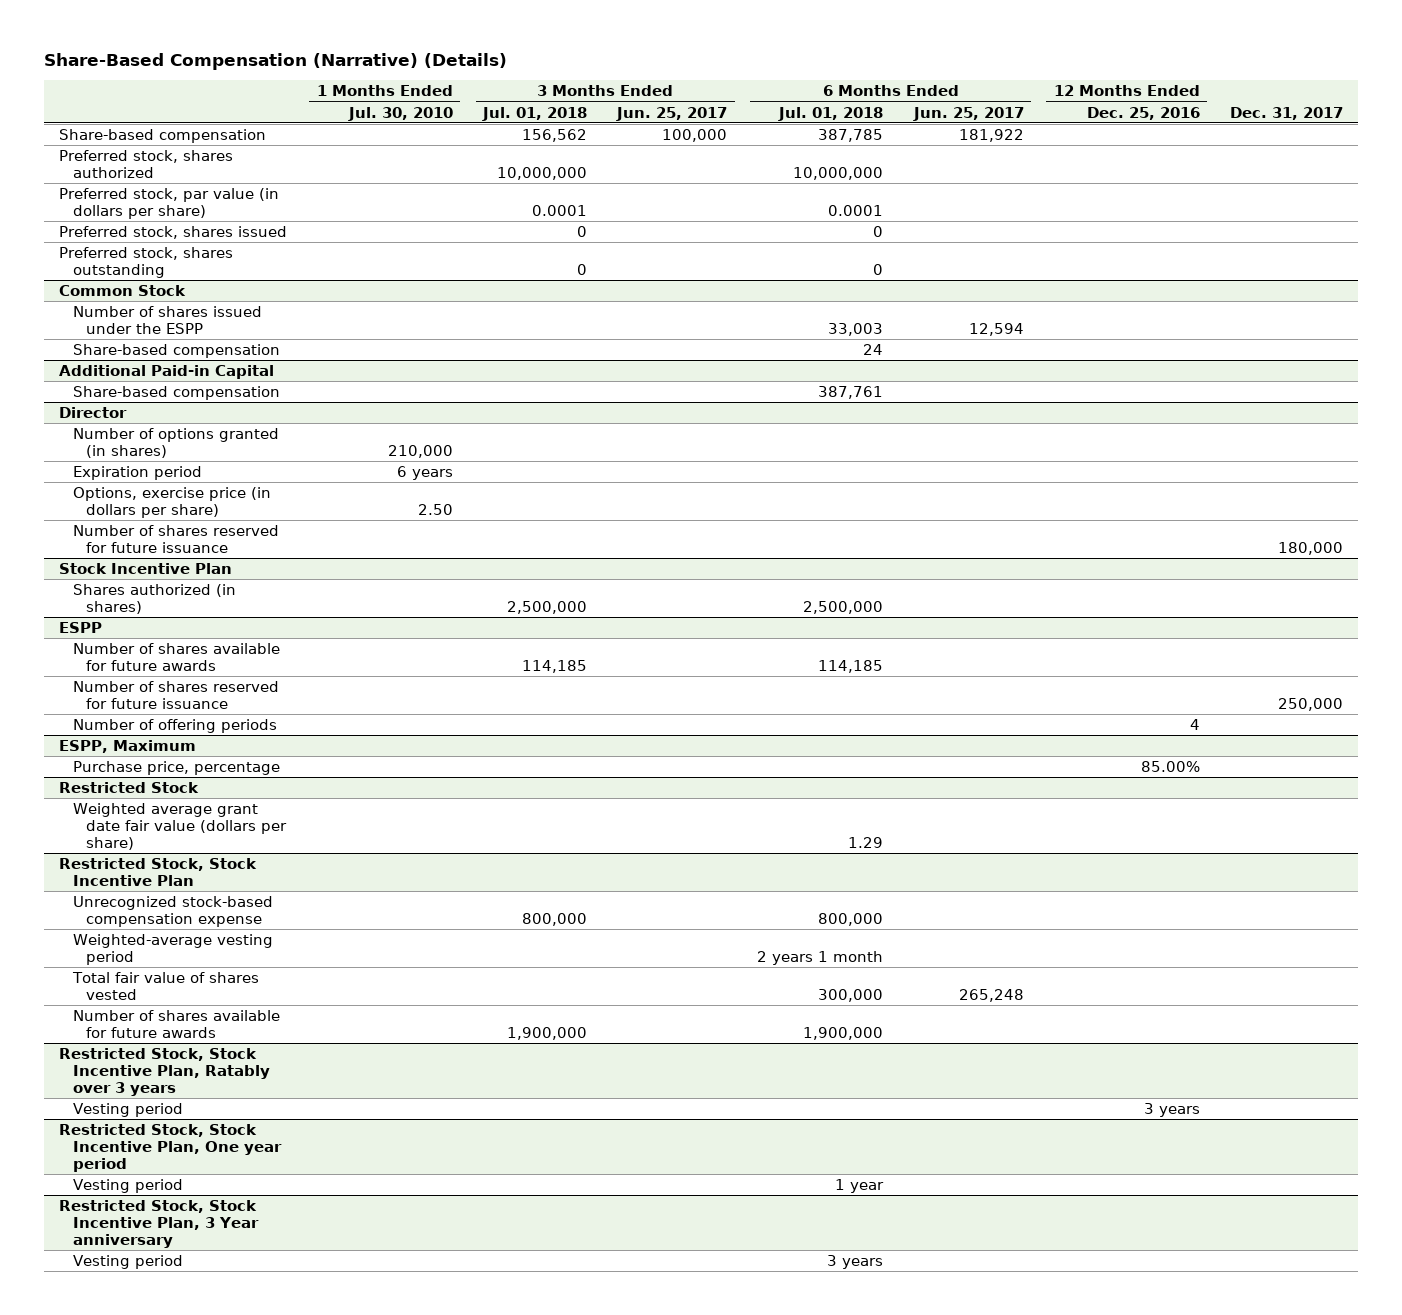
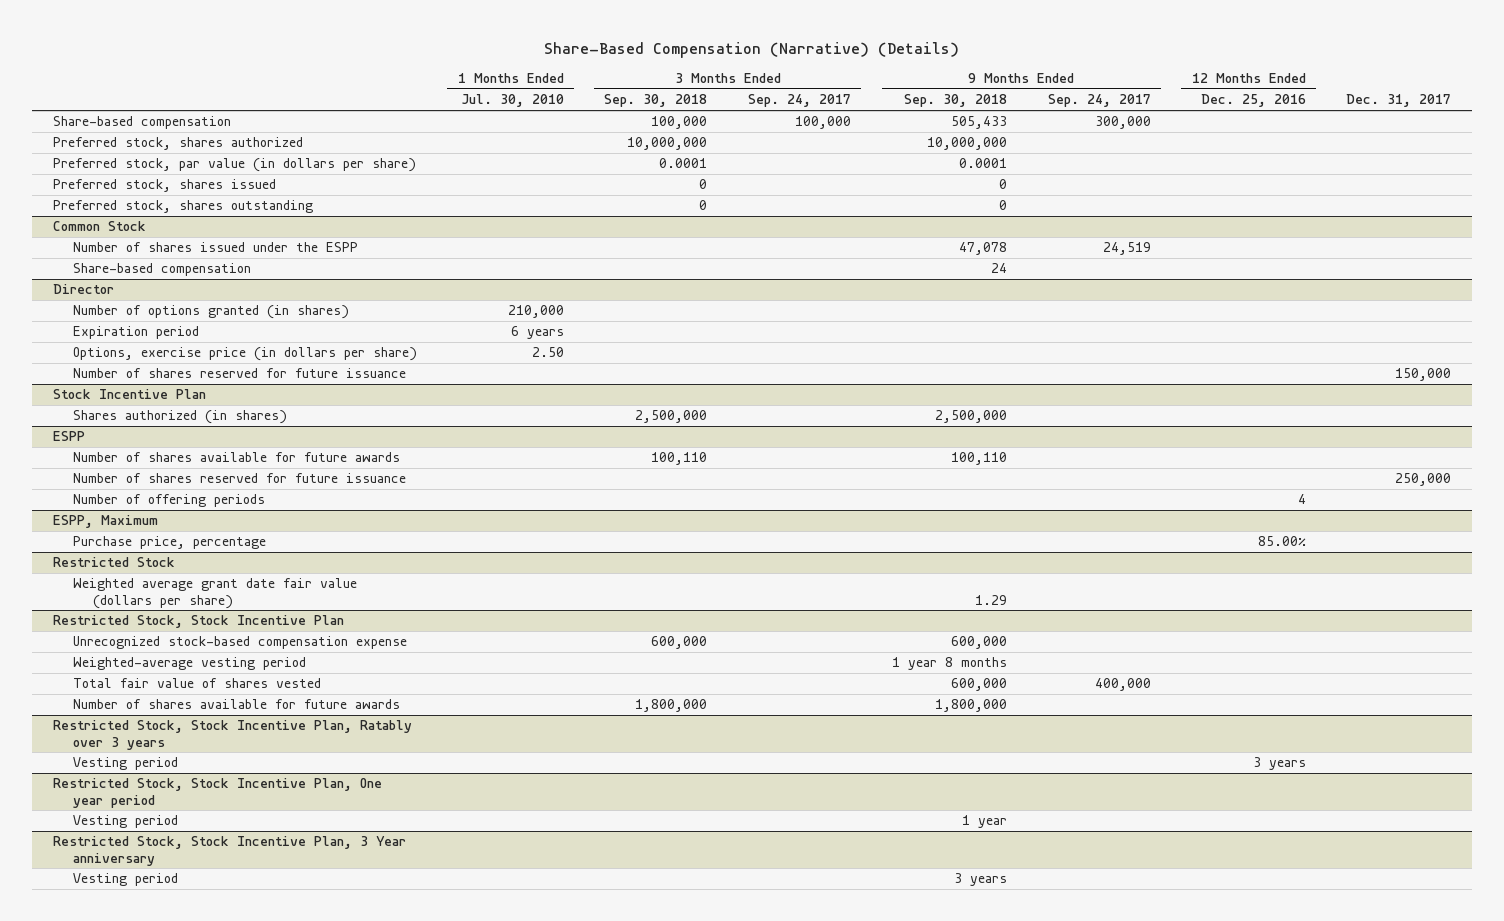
- | 1 Months Ended Jul. 30, 2010 | 3 Months Ended Jul. 01, 2018 | 3 Months Ended Jun. 25, 2017 | 6 Months Ended Jul. 01, 2018 | 6 Months Ended Jun. 25, 2017 | 12 Months Ended Dec. 25, 2016 | Dec. 31, 2017
+ | 1 Months Ended Jul. 30, 2010 | 3 Months Ended Sep. 30, 2018 | 3 Months Ended Sep. 24, 2017 | 9 Months Ended Sep. 30, 2018 | 9 Months Ended Sep. 24, 2017 | 12 Months Ended Dec. 25, 2016 | Dec. 31, 2017
- Additional Paid-in Capital
- Share-based compensation | | | | 387,761 | | |
@ Director
- Number of shares reserved for future issuance | | | | | | | 180,000
+ Number of shares reserved for future issuance | | | | | | | 150,000

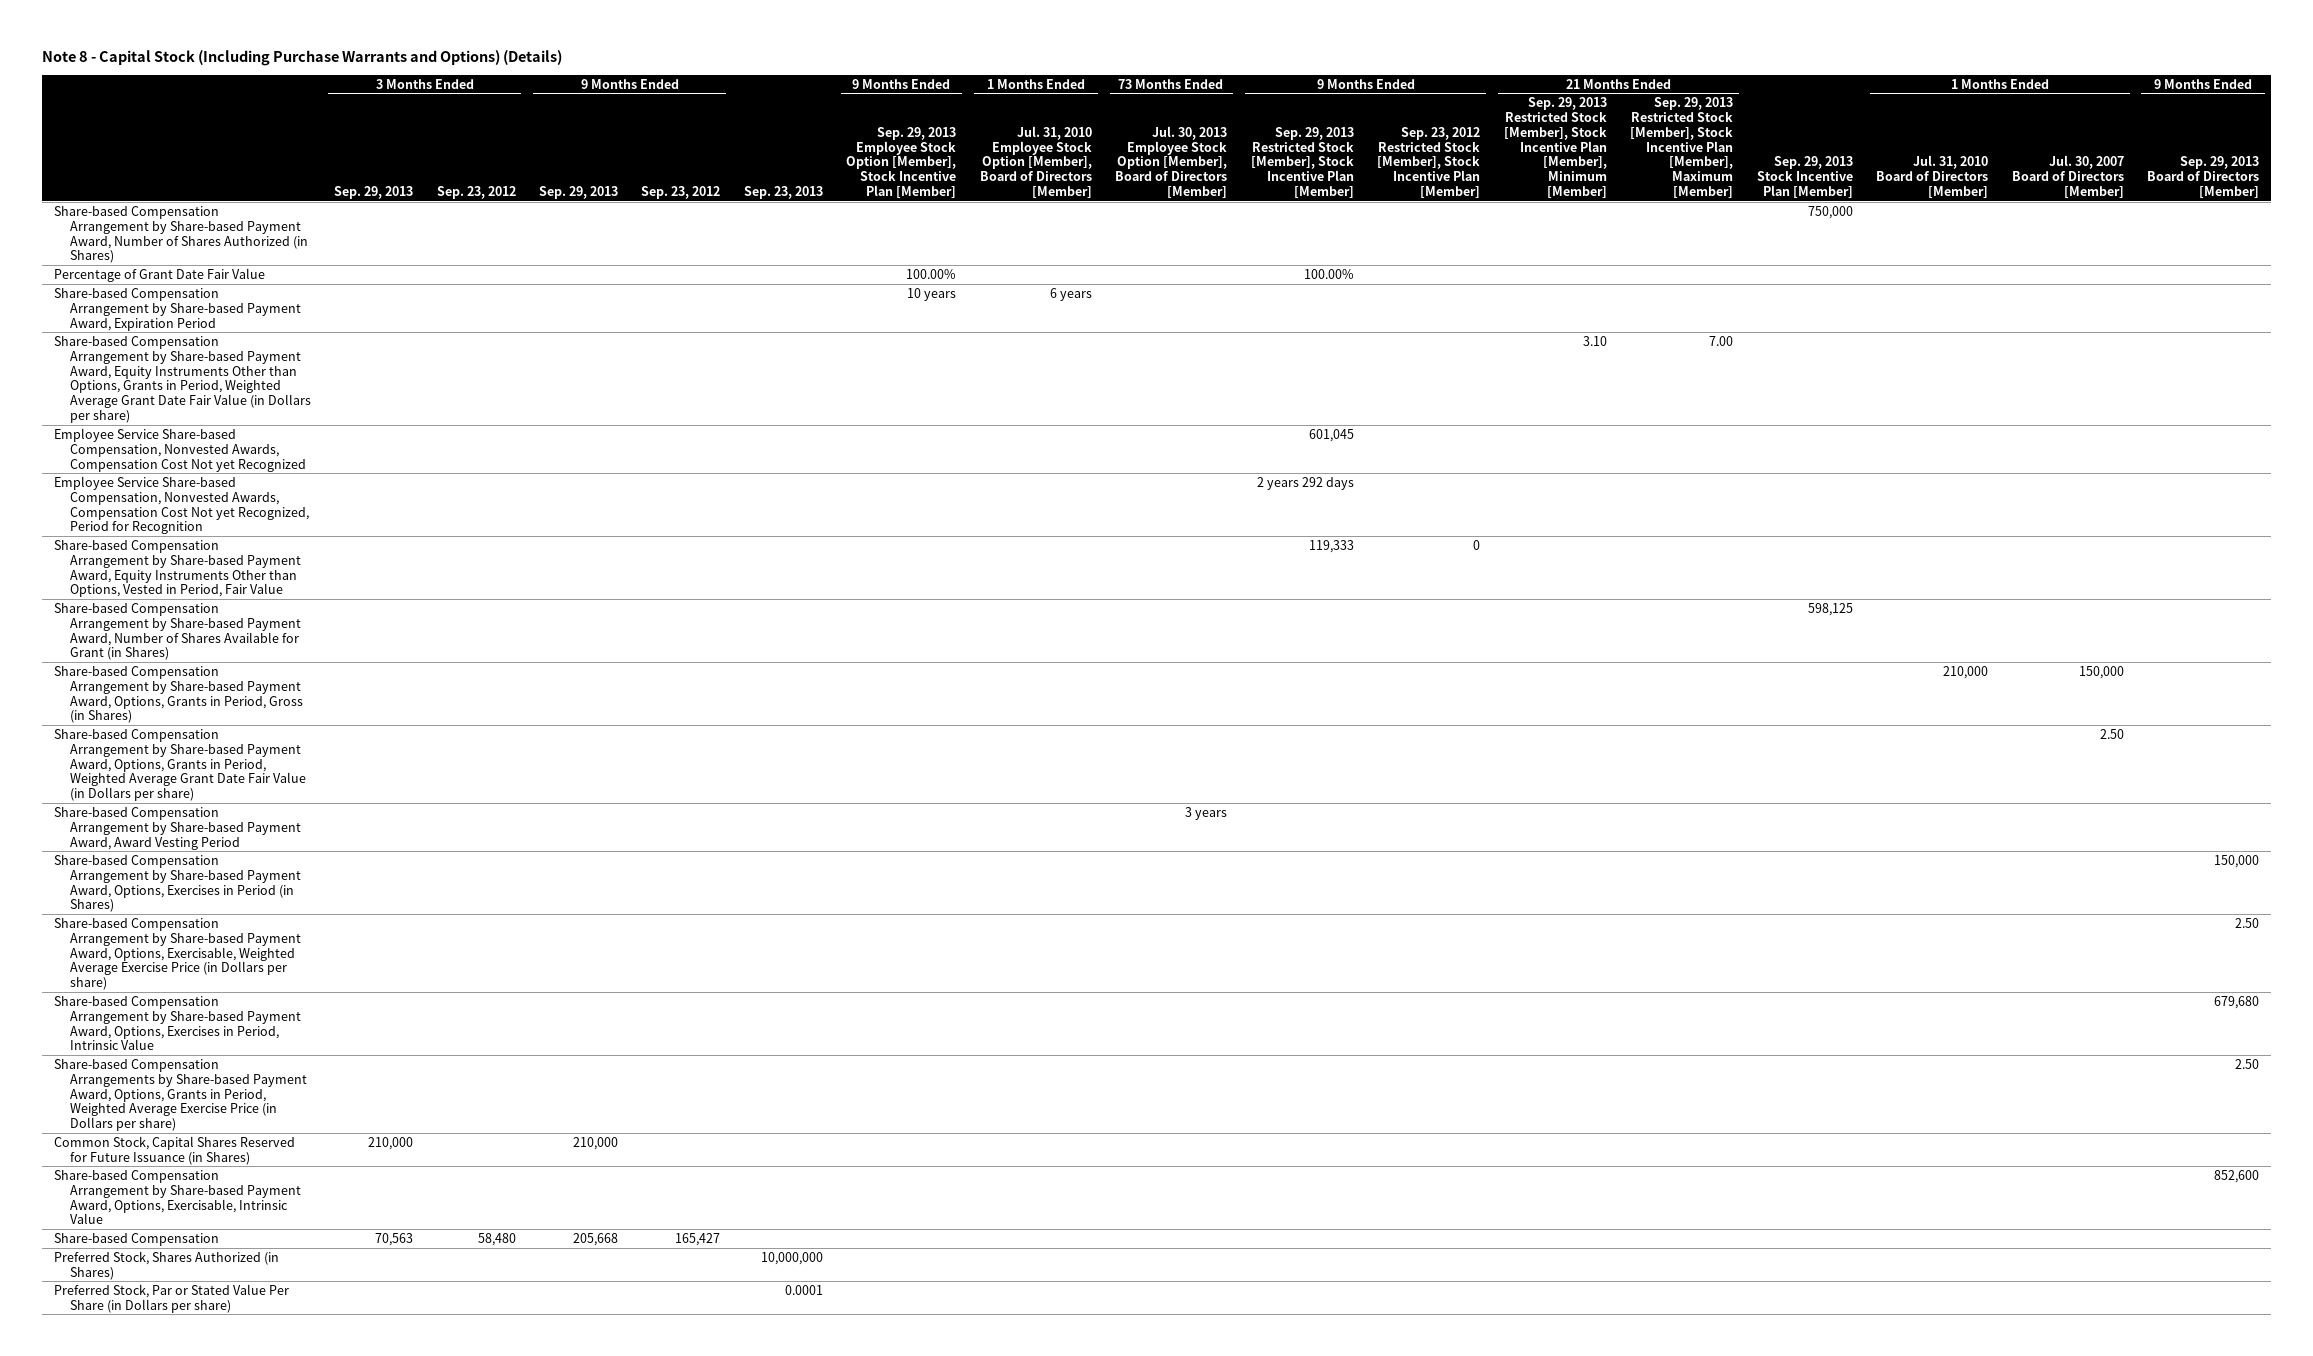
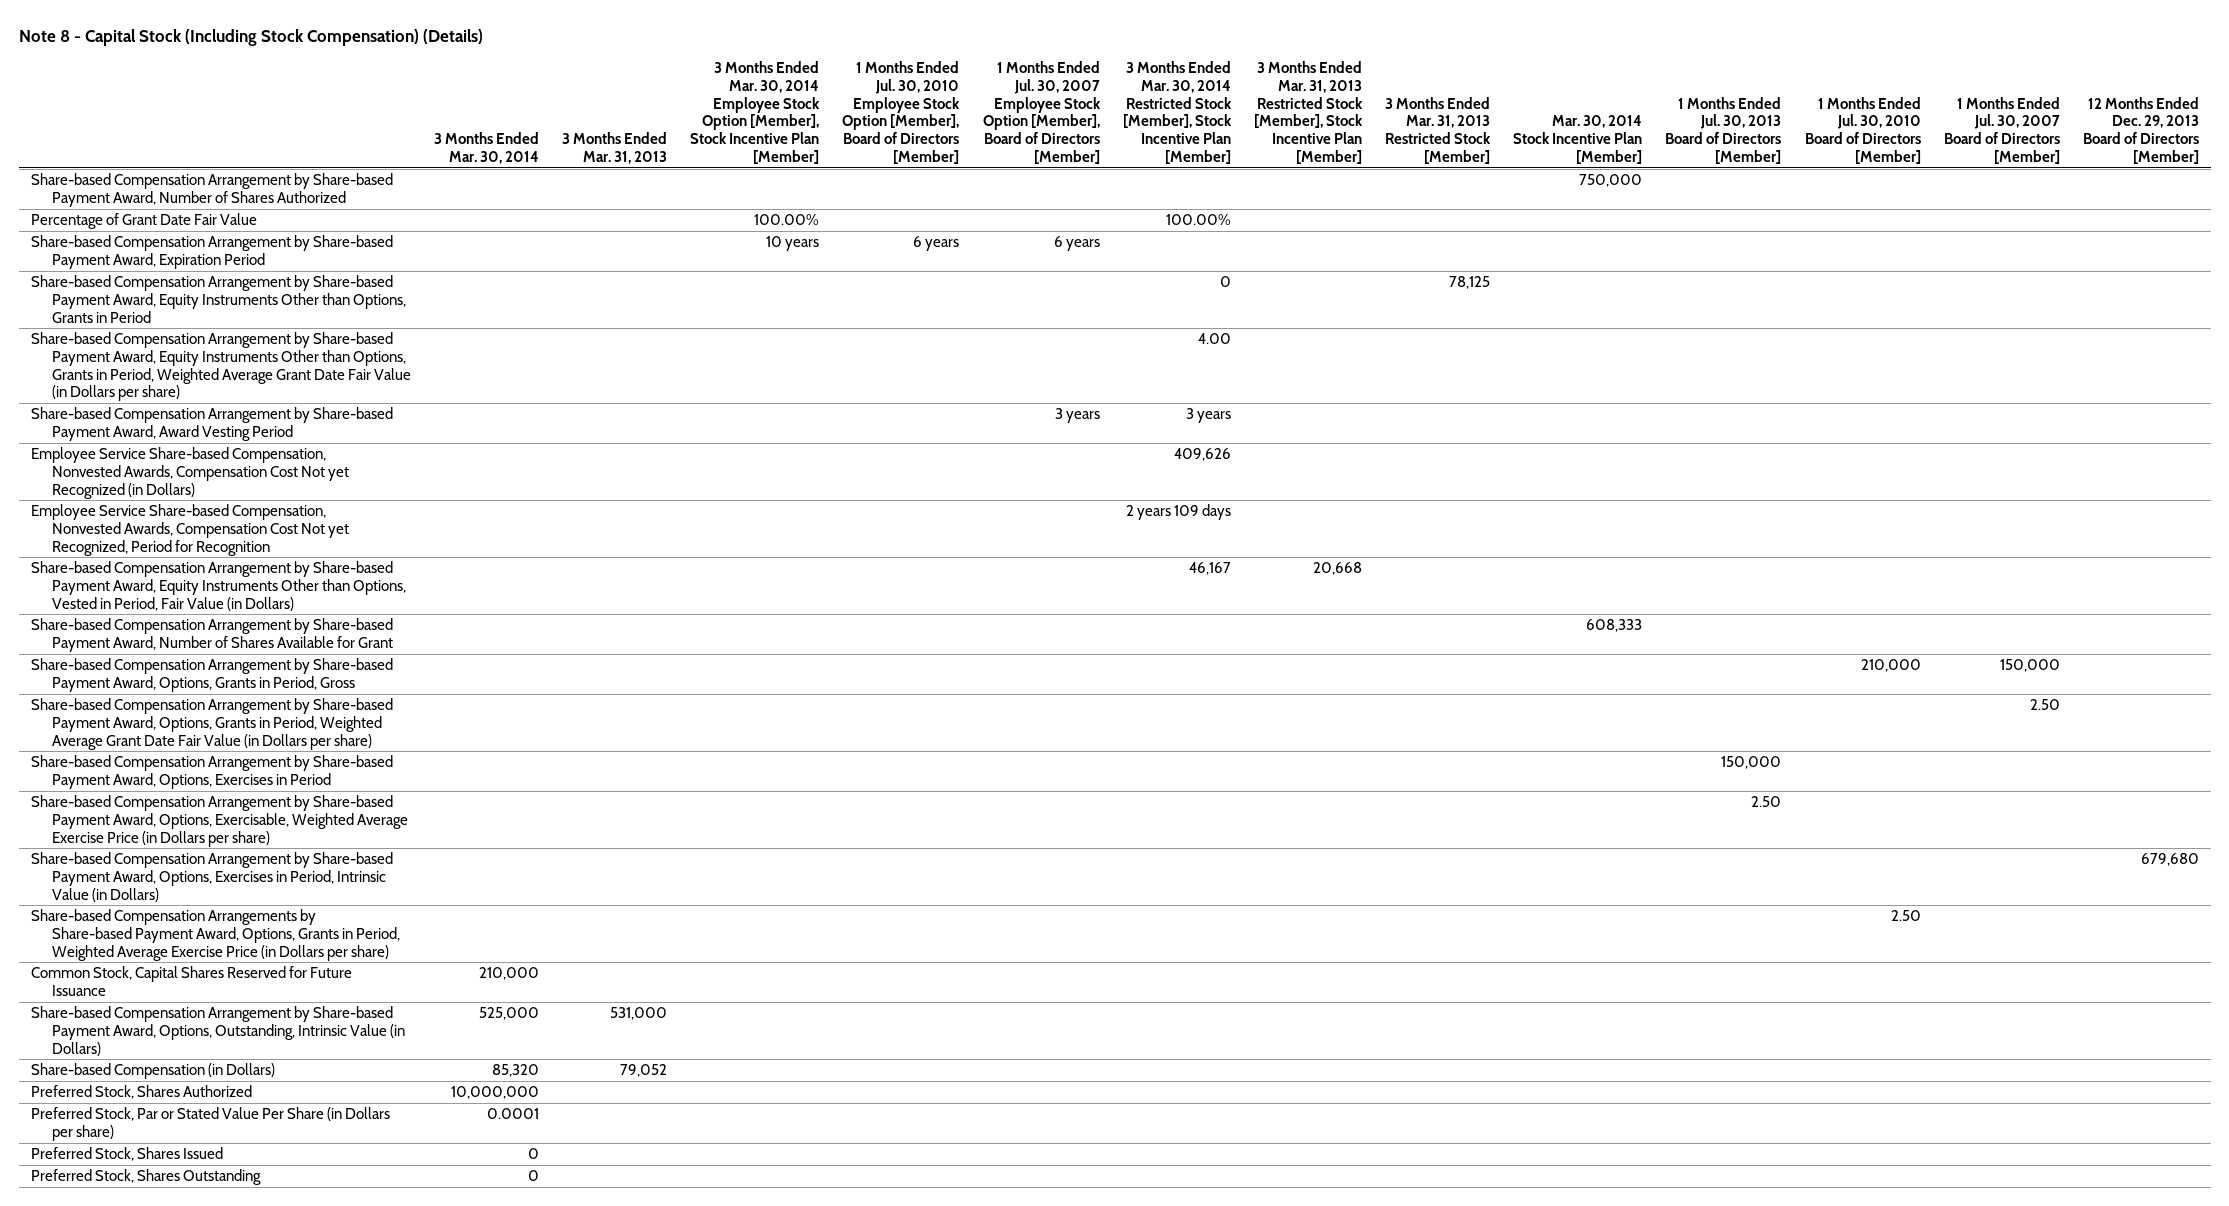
- Note 8 - Capital Stock (Including Purchase Warrants and Options) (Details)
+ Note 8 - Capital Stock (Including Stock Compensation) (Details)
- | 3 Months Ended Sep. 29, 2013 | 3 Months Ended Sep. 23, 2012 | 9 Months Ended Sep. 29, 2013 | 9 Months Ended Sep. 23, 2012 | Sep. 23, 2013 | 9 Months Ended Sep. 29, 2013 Employee Stock Option [Member], Stock Incentive Plan [Member] | 1 Months Ended Jul. 31, 2010 Employee Stock Option [Member], Board of Directors [Member] | 73 Months Ended Jul. 30, 2013 Employee Stock Option [Member], Board of Directors [Member] | 9 Months Ended Sep. 29, 2013 Restricted Stock [Member], Stock Incentive Plan [Member] | 9 Months Ended Sep. 23, 2012 Restricted Stock [Member], Stock Incentive Plan [Member] | 21 Months Ended Sep. 29, 2013 Restricted Stock [Member], Stock Incentive Plan [Member], Minimum [Member] | 21 Months Ended Sep. 29, 2013 Restricted Stock [Member], Stock Incentive Plan [Member], Maximum [Member] | Sep. 29, 2013 Stock Incentive Plan [Member] | 1 Months Ended Jul. 31, 2010 Board of Directors [Member] | 1 Months Ended Jul. 30, 2007 Board of Directors [Member] | 9 Months Ended Sep. 29, 2013 Board of Directors [Member]
+ | 3 Months Ended Mar. 30, 2014 | 3 Months Ended Mar. 31, 2013 | 3 Months Ended Mar. 30, 2014 Employee Stock Option [Member], Stock Incentive Plan [Member] | 1 Months Ended Jul. 30, 2010 Employee Stock Option [Member], Board of Directors [Member] | 1 Months Ended Jul. 30, 2007 Employee Stock Option [Member], Board of Directors [Member] | 3 Months Ended Mar. 30, 2014 Restricted Stock [Member], Stock Incentive Plan [Member] | 3 Months Ended Mar. 31, 2013 Restricted Stock [Member], Stock Incentive Plan [Member] | 3 Months Ended Mar. 31, 2013 Restricted Stock [Member] | Mar. 30, 2014 Stock Incentive Plan [Member] | 1 Months Ended Jul. 30, 2013 Board of Directors [Member] | 1 Months Ended Jul. 30, 2010 Board of Directors [Member] | 1 Months Ended Jul. 30, 2007 Board of Directors [Member] | 12 Months Ended Dec. 29, 2013 Board of Directors [Member]
- Share-based Compensation Arrangement by Share-based Payment Award, Number of Shares Authorized (in Shares) | | | | | | | | | | | | | 750,000 | | |
+ Share-based Compensation Arrangement by Share-based Payment Award, Number of Shares Authorized | | | | | | | | | 750,000 | | | |
+ Share-based Compensation Arrangement by Share-based Payment Award, Equity Instruments Other than Options, Grants in Period | | | | | | 0 | | 78,125 | | | | |
- Employee Service Share-based Compensation, Nonvested Awards, Compensation Cost Not yet Recognized | | | | | | | | | 601,045 | | | | | | |
moved up: Share-based Compensation Arrangement by Share-based Payment Award, Award Vesting Period | | | | | 3 years | 3 years | | | | | | |
+ Employee Service Share-based Compensation, Nonvested Awards, Compensation Cost Not yet Recognized (in Dollars) | | | | | | 409,626 | | | | | | |
- Share-based Compensation Arrangement by Share-based Payment Award, Equity Instruments Other than Options, Vested in Period, Fair Value | | | | | | | | | 119,333 | 0 | | | | | |
- Share-based Compensation Arrangement by Share-based Payment Award, Number of Shares Available for Grant (in Shares) | | | | | | | | | | | | | 598,125 | | |
- Share-based Compensation Arrangement by Share-based Payment Award, Options, Grants in Period, Gross (in Shares) | | | | | | | | | | | | | | 210,000 | 150,000 |
+ Share-based Compensation Arrangement by Share-based Payment Award, Equity Instruments Other than Options, Vested in Period, Fair Value (in Dollars) | | | | | | 46,167 | 20,668 | | | | | |
+ Share-based Compensation Arrangement by Share-based Payment Award, Number of Shares Available for Grant | | | | | | | | | 608,333 | | | |
+ Share-based Compensation Arrangement by Share-based Payment Award, Options, Grants in Period, Gross | | | | | | | | | | | 210,000 | 150,000 |
- Share-based Compensation Arrangement by Share-based Payment Award, Options, Exercises in Period (in Shares) | | | | | | | | | | | | | | | | 150,000
+ Share-based Compensation Arrangement by Share-based Payment Award, Options, Exercises in Period | | | | | | | | | | 150,000 | | |
- Share-based Compensation Arrangement by Share-based Payment Award, Options, Exercises in Period, Intrinsic Value | | | | | | | | | | | | | | | | 679,680
+ Share-based Compensation Arrangement by Share-based Payment Award, Options, Exercises in Period, Intrinsic Value (in Dollars) | | | | | | | | | | | | | 679,680
- Common Stock, Capital Shares Reserved for Future Issuance (in Shares) | 210,000 | | 210,000 | | | | | | | | | | | | |
- Share-based Compensation Arrangement by Share-based Payment Award, Options, Exercisable, Intrinsic Value | | | | | | | | | | | | | | | | 852,600
- Share-based Compensation | 70,563 | 58,480 | 205,668 | 165,427 | | | | | | | | | | | |
- Preferred Stock, Shares Authorized (in Shares) | | | | | 10,000,000 | | | | | | | | | | |
+ Common Stock, Capital Shares Reserved for Future Issuance | 210,000 | | | | | | | | | | | |
+ Share-based Compensation Arrangement by Share-based Payment Award, Options, Outstanding, Intrinsic Value (in Dollars) | 525,000 | 531,000 | | | | | | | | | | |
+ Share-based Compensation (in Dollars) | 85,320 | 79,052 | | | | | | | | | | |
+ Preferred Stock, Shares Authorized | 10,000,000 | | | | | | | | | | | |
+ Preferred Stock, Shares Issued | 0 | | | | | | | | | | | |
+ Preferred Stock, Shares Outstanding | 0 | | | | | | | | | | | |

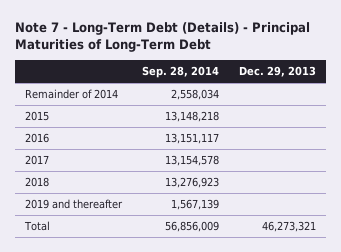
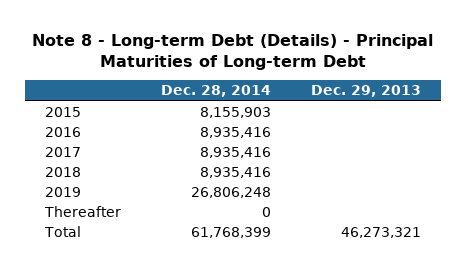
- Note 7 - Long-Term Debt (Details) - Principal Maturities of Long-Term Debt
+ Note 8 - Long-term Debt (Details) - Principal Maturities of Long-term Debt
- | Sep. 28, 2014 | Dec. 29, 2013
+ | Dec. 28, 2014 | Dec. 29, 2013
- Remainder of 2014 | 2,558,034 |
- 2019 and thereafter | 1,567,139 |
+ 2019 | 26,806,248 |
+ Thereafter | 0 |

